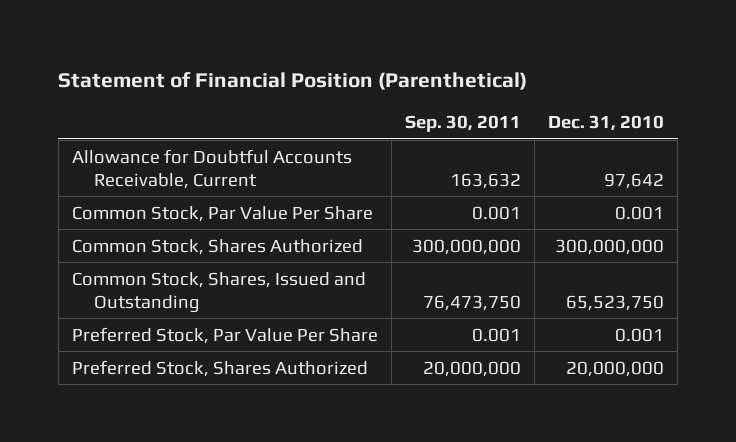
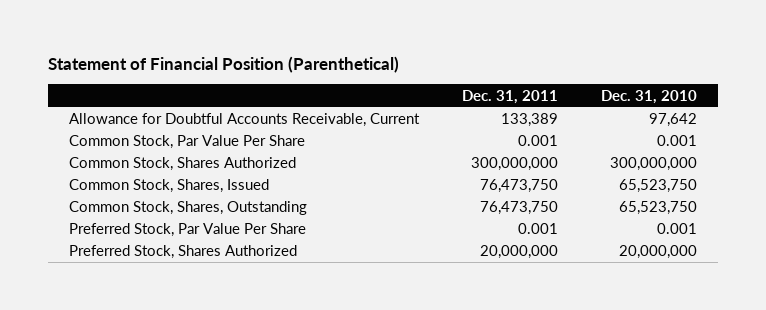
- | Sep. 30, 2011 | Dec. 31, 2010
+ | Dec. 31, 2011 | Dec. 31, 2010
- Common Stock, Shares, Issued and Outstanding | 76,473,750 | 65,523,750
+ Common Stock, Shares, Issued | 76,473,750 | 65,523,750
+ Common Stock, Shares, Outstanding | 76,473,750 | 65,523,750

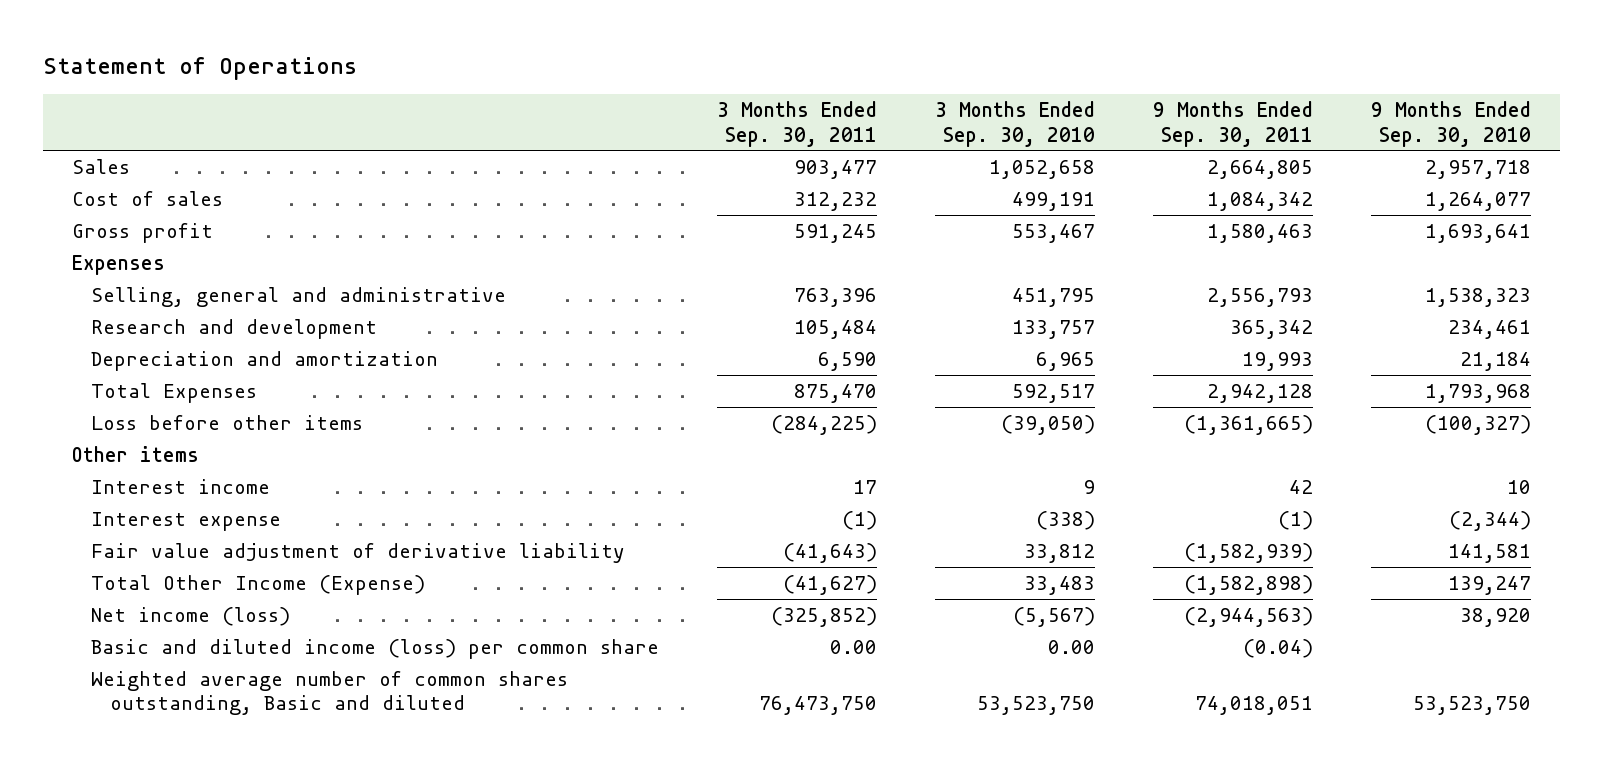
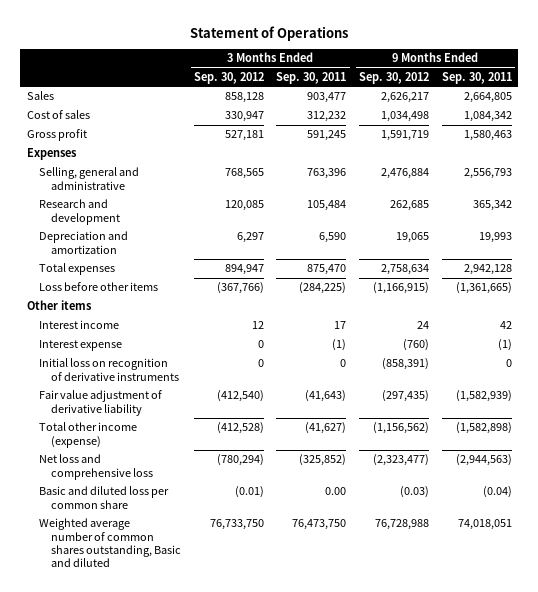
- | 3 Months Ended Sep. 30, 2011 | 3 Months Ended Sep. 30, 2010 | 9 Months Ended Sep. 30, 2011 | 9 Months Ended Sep. 30, 2010
+ | 3 Months Ended Sep. 30, 2012 | 3 Months Ended Sep. 30, 2011 | 9 Months Ended Sep. 30, 2012 | 9 Months Ended Sep. 30, 2011
- Total Expenses | 875,470 | 592,517 | 2,942,128 | 1,793,968
+ Total expenses | 894,947 | 875,470 | 2,758,634 | 2,942,128
+ Initial loss on recognition of derivative instruments | 0 | 0 | (858,391) | 0
- Total Other Income (Expense) | (41,627) | 33,483 | (1,582,898) | 139,247
- Net income (loss) | (325,852) | (5,567) | (2,944,563) | 38,920
- Basic and diluted income (loss) per common share | 0.00 | 0.00 | (0.04) |
+ Total other income (expense) | (412,528) | (41,627) | (1,156,562) | (1,582,898)
+ Net loss and comprehensive loss | (780,294) | (325,852) | (2,323,477) | (2,944,563)
+ Basic and diluted loss per common share | (0.01) | 0.00 | (0.03) | (0.04)

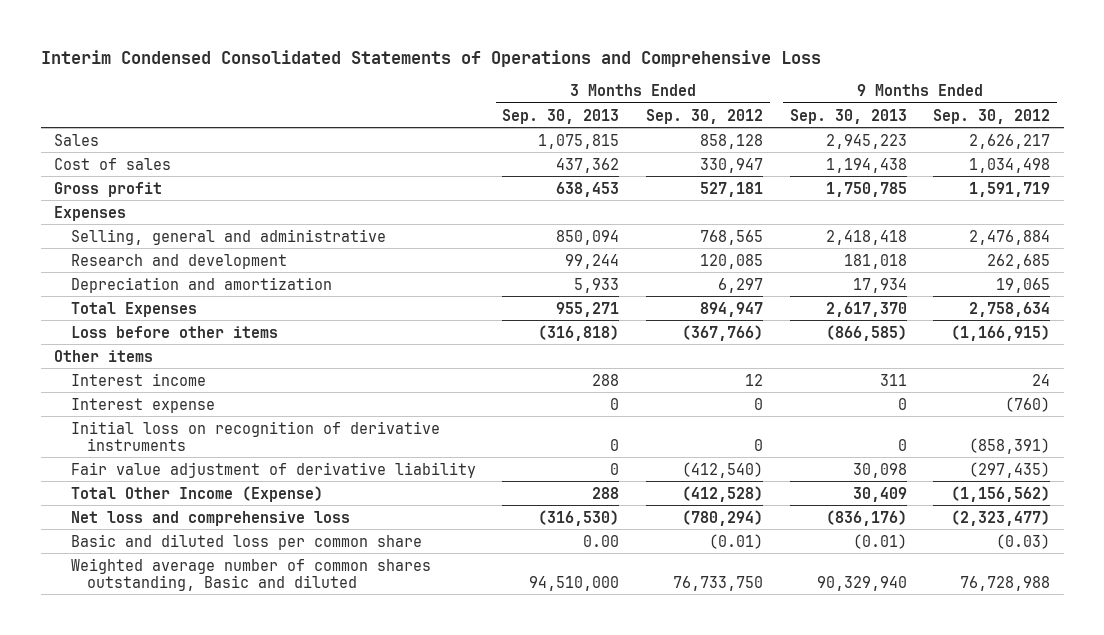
- Statement of Operations
+ Interim Condensed Consolidated Statements of Operations and Comprehensive Loss
- | 3 Months Ended Sep. 30, 2012 | 3 Months Ended Sep. 30, 2011 | 9 Months Ended Sep. 30, 2012 | 9 Months Ended Sep. 30, 2011
+ | 3 Months Ended Sep. 30, 2013 | 3 Months Ended Sep. 30, 2012 | 9 Months Ended Sep. 30, 2013 | 9 Months Ended Sep. 30, 2012
- Total expenses | 894,947 | 875,470 | 2,758,634 | 2,942,128
+ Total Expenses | 955,271 | 894,947 | 2,617,370 | 2,758,634
- Total other income (expense) | (412,528) | (41,627) | (1,156,562) | (1,582,898)
+ Total Other Income (Expense) | 288 | (412,528) | 30,409 | (1,156,562)

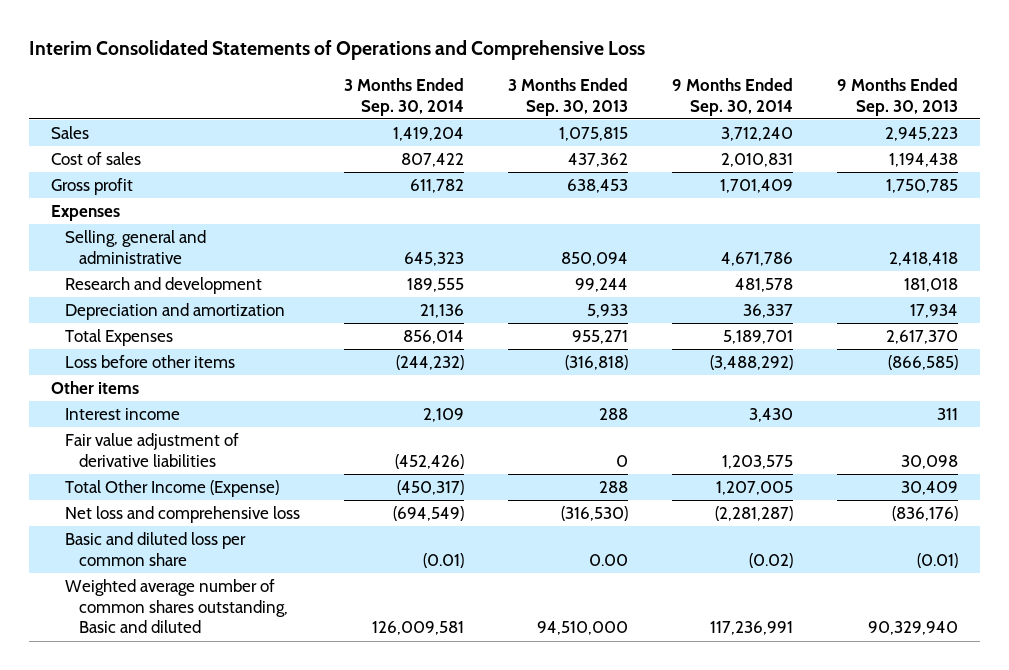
- Interim Condensed Consolidated Statements of Operations and Comprehensive Loss
+ Interim Consolidated Statements of Operations and Comprehensive Loss
- | 3 Months Ended Sep. 30, 2013 | 3 Months Ended Sep. 30, 2012 | 9 Months Ended Sep. 30, 2013 | 9 Months Ended Sep. 30, 2012
+ | 3 Months Ended Sep. 30, 2014 | 3 Months Ended Sep. 30, 2013 | 9 Months Ended Sep. 30, 2014 | 9 Months Ended Sep. 30, 2013
- Interest expense | 0 | 0 | 0 | (760)
- Initial loss on recognition of derivative instruments | 0 | 0 | 0 | (858,391)
- Fair value adjustment of derivative liability | 0 | (412,540) | 30,098 | (297,435)
+ Fair value adjustment of derivative liabilities | (452,426) | 0 | 1,203,575 | 30,098

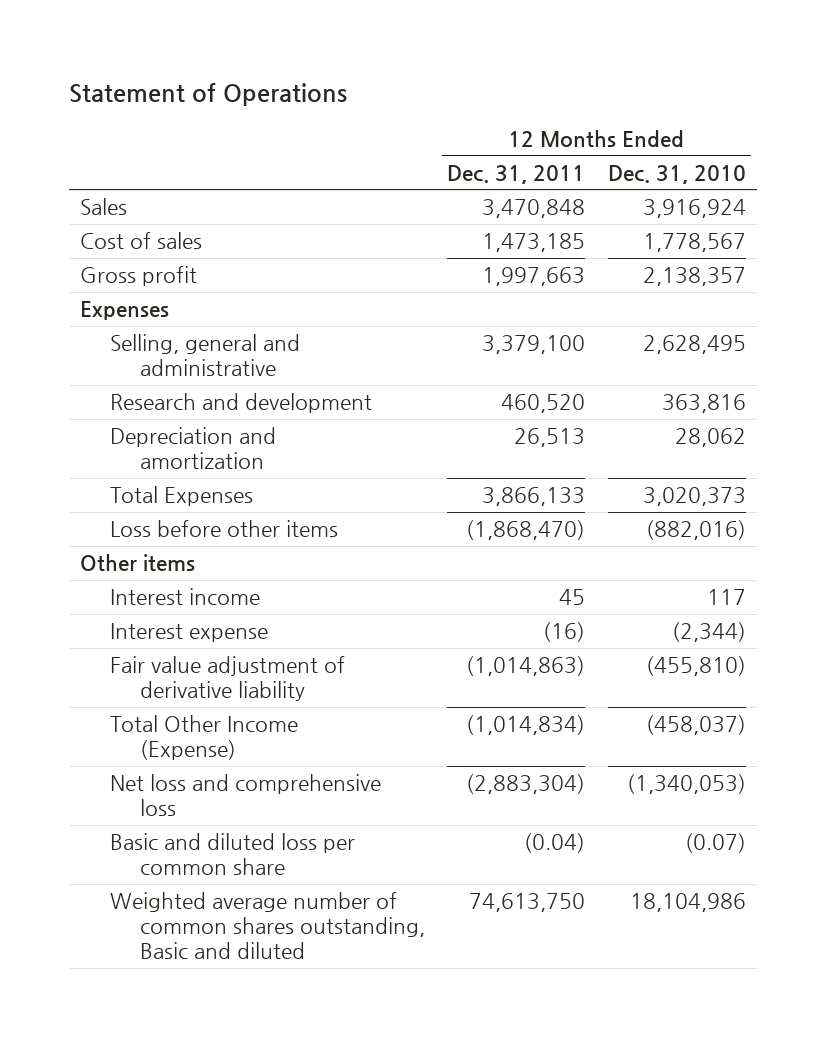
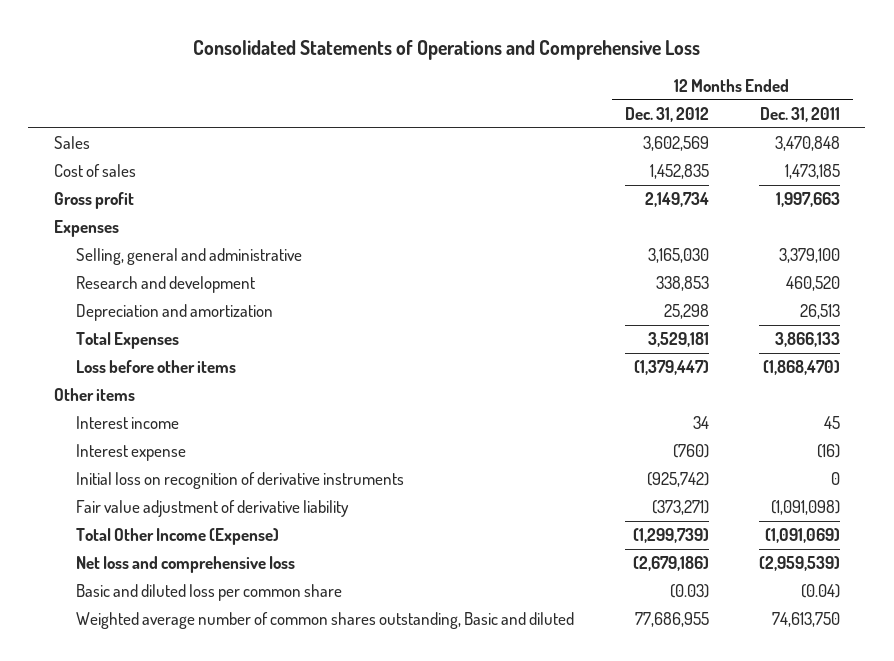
- Statement of Operations
+ Consolidated Statements of Operations and Comprehensive Loss
- | 12 Months Ended Dec. 31, 2011 | 12 Months Ended Dec. 31, 2010
+ | 12 Months Ended Dec. 31, 2012 | 12 Months Ended Dec. 31, 2011
- Fair value adjustment of derivative liability | (1,014,863) | (455,810)
- Total Other Income (Expense) | (1,014,834) | (458,037)
- Net loss and comprehensive loss | (2,883,304) | (1,340,053)
+ Initial loss on recognition of derivative instruments | (925,742) | 0
+ Fair value adjustment of derivative liability | (373,271) | (1,091,098)
+ Total Other Income (Expense) | (1,299,739) | (1,091,069)
+ Net loss and comprehensive loss | (2,679,186) | (2,959,539)

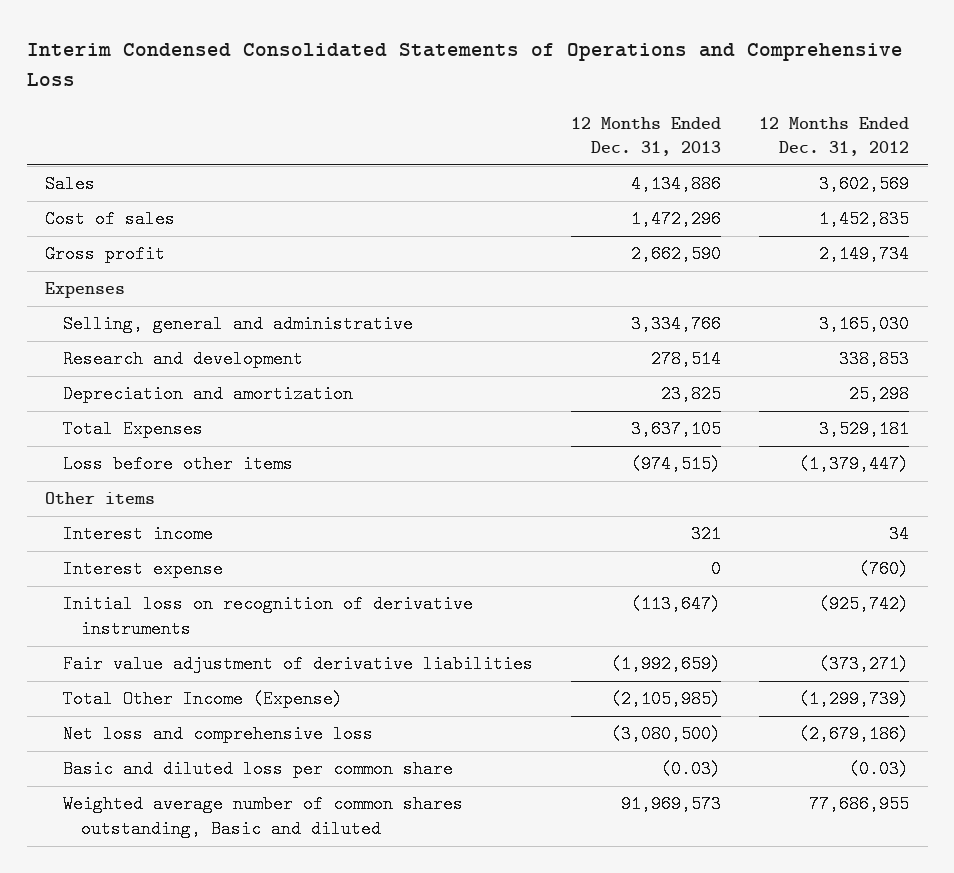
- Consolidated Statements of Operations and Comprehensive Loss
+ Interim Condensed Consolidated Statements of Operations and Comprehensive Loss
- | 12 Months Ended Dec. 31, 2012 | 12 Months Ended Dec. 31, 2011
+ | 12 Months Ended Dec. 31, 2013 | 12 Months Ended Dec. 31, 2012
- Fair value adjustment of derivative liability | (373,271) | (1,091,098)
+ Fair value adjustment of derivative liabilities | (1,992,659) | (373,271)

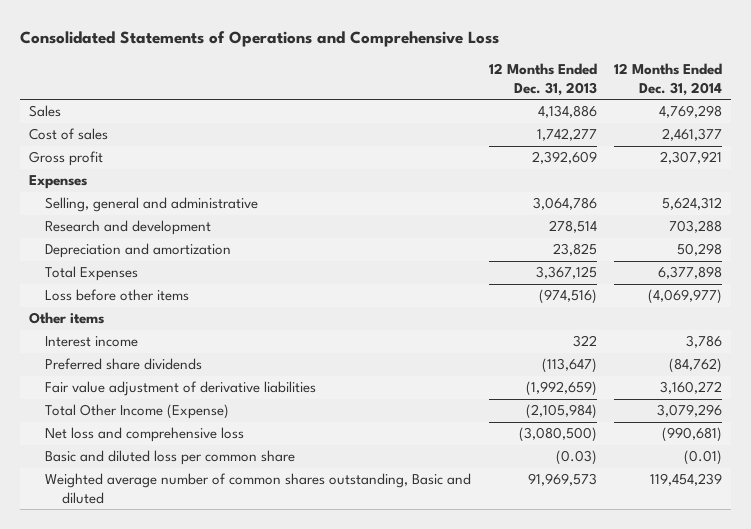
- Interim Condensed Consolidated Statements of Operations and Comprehensive Loss
+ Consolidated Statements of Operations and Comprehensive Loss
- | 12 Months Ended Dec. 31, 2013 | 12 Months Ended Dec. 31, 2012
+ | 12 Months Ended Dec. 31, 2013 | 12 Months Ended Dec. 31, 2014
- Cost of sales | 1,472,296 | 1,452,835
- Gross profit | 2,662,590 | 2,149,734
+ Cost of sales | 1,742,277 | 2,461,377
+ Gross profit | 2,392,609 | 2,307,921
- Selling, general and administrative | 3,334,766 | 3,165,030
+ Selling, general and administrative | 3,064,786 | 5,624,312
- Total Expenses | 3,637,105 | 3,529,181
- Loss before other items | (974,515) | (1,379,447)
+ Total Expenses | 3,367,125 | 6,377,898
+ Loss before other items | (974,516) | (4,069,977)
- Interest income | 321 | 34
- Interest expense | 0 | (760)
- Initial loss on recognition of derivative instruments | (113,647) | (925,742)
+ Interest income | 322 | 3,786
+ Preferred share dividends | (113,647) | (84,762)
- Total Other Income (Expense) | (2,105,985) | (1,299,739)
+ Total Other Income (Expense) | (2,105,984) | 3,079,296

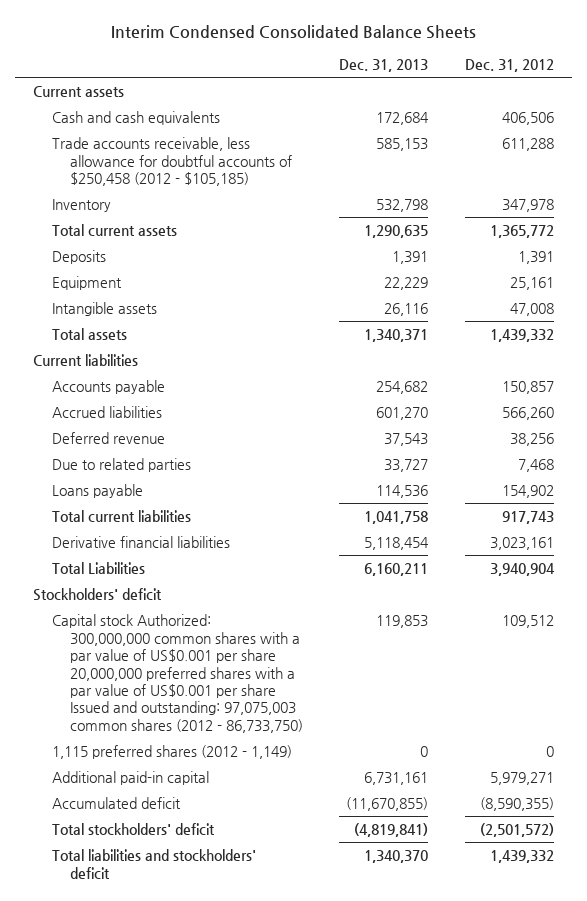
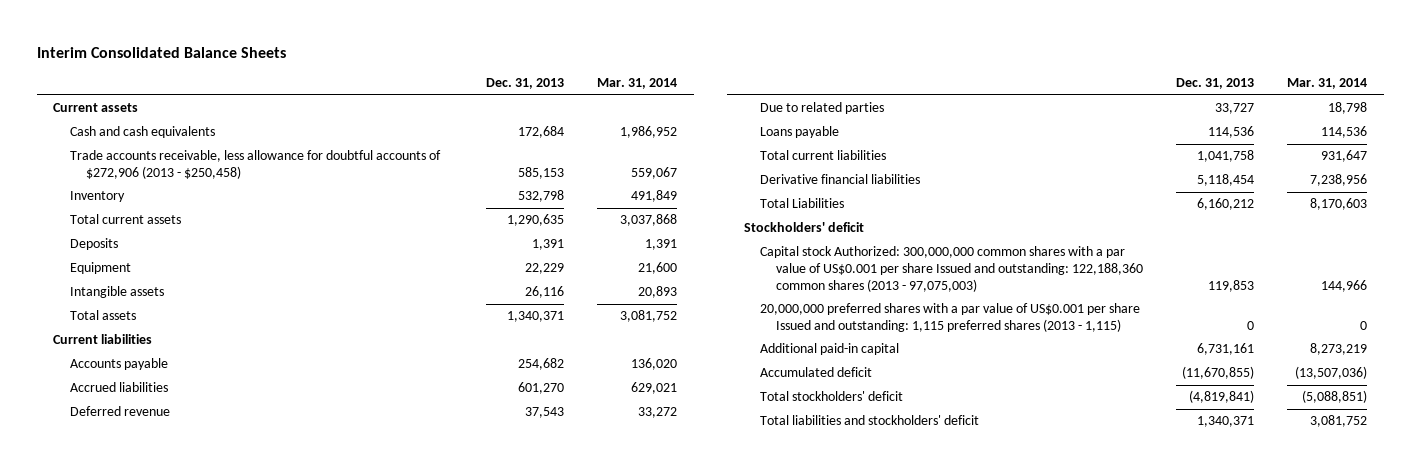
- Interim Condensed Consolidated Balance Sheets
+ Interim Consolidated Balance Sheets
- | Dec. 31, 2013 | Dec. 31, 2012
+ | Dec. 31, 2013 | Mar. 31, 2014
- Trade accounts receivable, less allowance for doubtful accounts of $250,458 (2012 - $105,185) | 585,153 | 611,288
+ Trade accounts receivable, less allowance for doubtful accounts of $272,906 (2013 - $250,458) | 585,153 | 559,067
- Total Liabilities | 6,160,211 | 3,940,904
+ Total Liabilities | 6,160,212 | 8,170,603
- Capital stock Authorized: 300,000,000 common shares with a par value of US$0.001 per share 20,000,000 preferred shares with a par value of US$0.001 per share Issued and outstanding: 97,075,003 common shares (2012 - 86,733,750) | 119,853 | 109,512
- 1,115 preferred shares (2012 - 1,149) | 0 | 0
+ Capital stock Authorized: 300,000,000 common shares with a par value of US$0.001 per share Issued and outstanding: 122,188,360 common shares (2013 - 97,075,003) | 119,853 | 144,966
+ 20,000,000 preferred shares with a par value of US$0.001 per share Issued and outstanding: 1,115 preferred shares (2013 - 1,115) | 0 | 0
- Total liabilities and stockholders' deficit | 1,340,370 | 1,439,332
+ Total liabilities and stockholders' deficit | 1,340,371 | 3,081,752

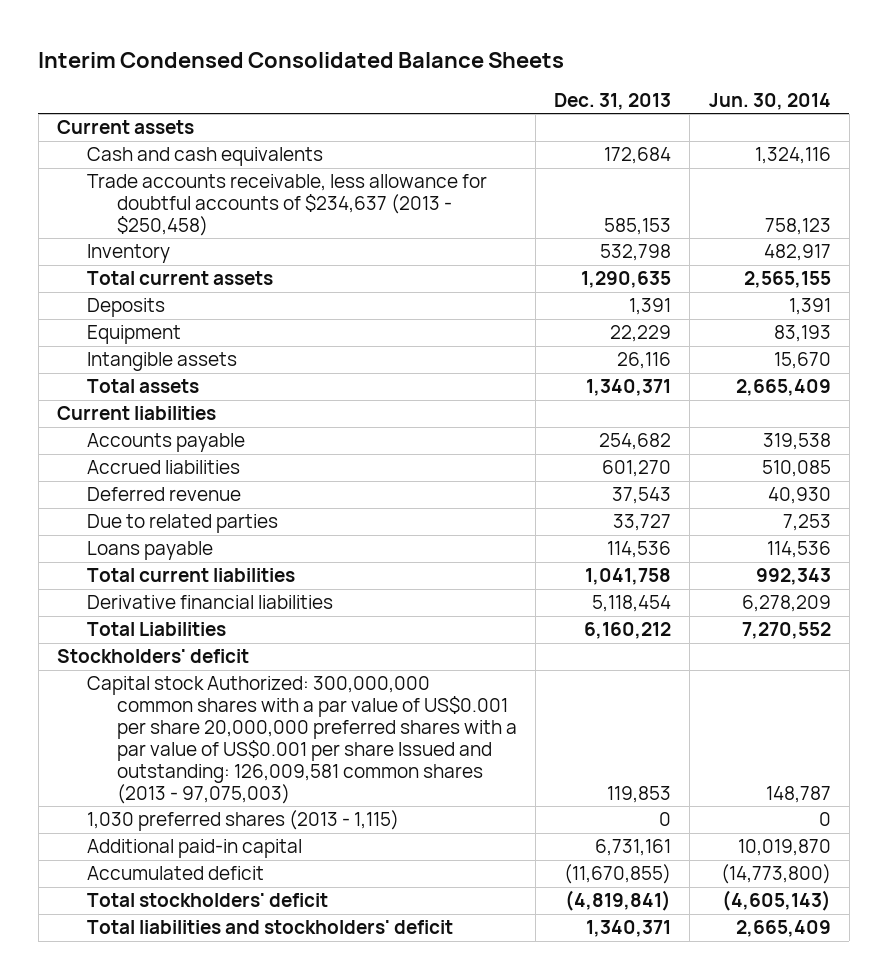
- Interim Consolidated Balance Sheets
+ Interim Condensed Consolidated Balance Sheets
- | Dec. 31, 2013 | Mar. 31, 2014
+ | Dec. 31, 2013 | Jun. 30, 2014
- Trade accounts receivable, less allowance for doubtful accounts of $272,906 (2013 - $250,458) | 585,153 | 559,067
+ Trade accounts receivable, less allowance for doubtful accounts of $234,637 (2013 - $250,458) | 585,153 | 758,123
- Capital stock Authorized: 300,000,000 common shares with a par value of US$0.001 per share Issued and outstanding: 122,188,360 common shares (2013 - 97,075,003) | 119,853 | 144,966
- 20,000,000 preferred shares with a par value of US$0.001 per share Issued and outstanding: 1,115 preferred shares (2013 - 1,115) | 0 | 0
+ Capital stock Authorized: 300,000,000 common shares with a par value of US$0.001 per share 20,000,000 preferred shares with a par value of US$0.001 per share Issued and outstanding: 126,009,581 common shares (2013 - 97,075,003) | 119,853 | 148,787
+ 1,030 preferred shares (2013 - 1,115) | 0 | 0

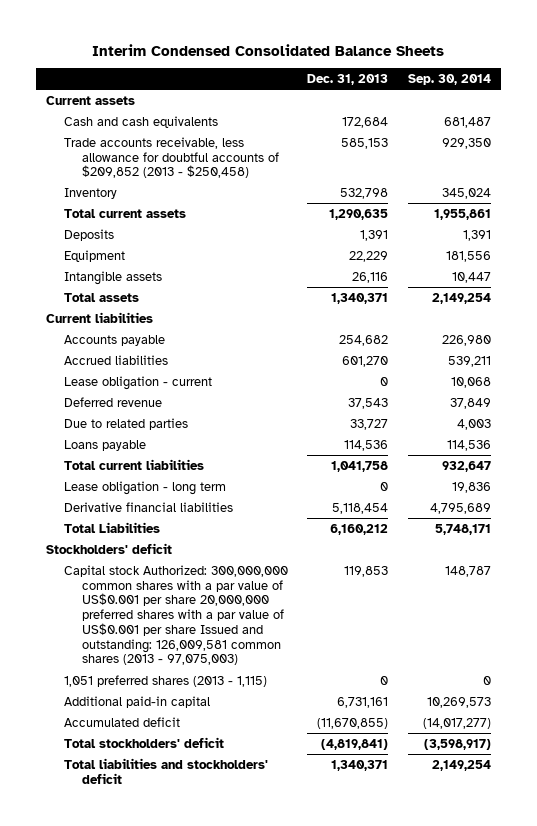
- | Dec. 31, 2013 | Jun. 30, 2014
+ | Dec. 31, 2013 | Sep. 30, 2014
- Trade accounts receivable, less allowance for doubtful accounts of $234,637 (2013 - $250,458) | 585,153 | 758,123
+ Trade accounts receivable, less allowance for doubtful accounts of $209,852 (2013 - $250,458) | 585,153 | 929,350
+ Lease obligation - current | 0 | 10,068
+ Lease obligation - long term | 0 | 19,836
- 1,030 preferred shares (2013 - 1,115) | 0 | 0
+ 1,051 preferred shares (2013 - 1,115) | 0 | 0

